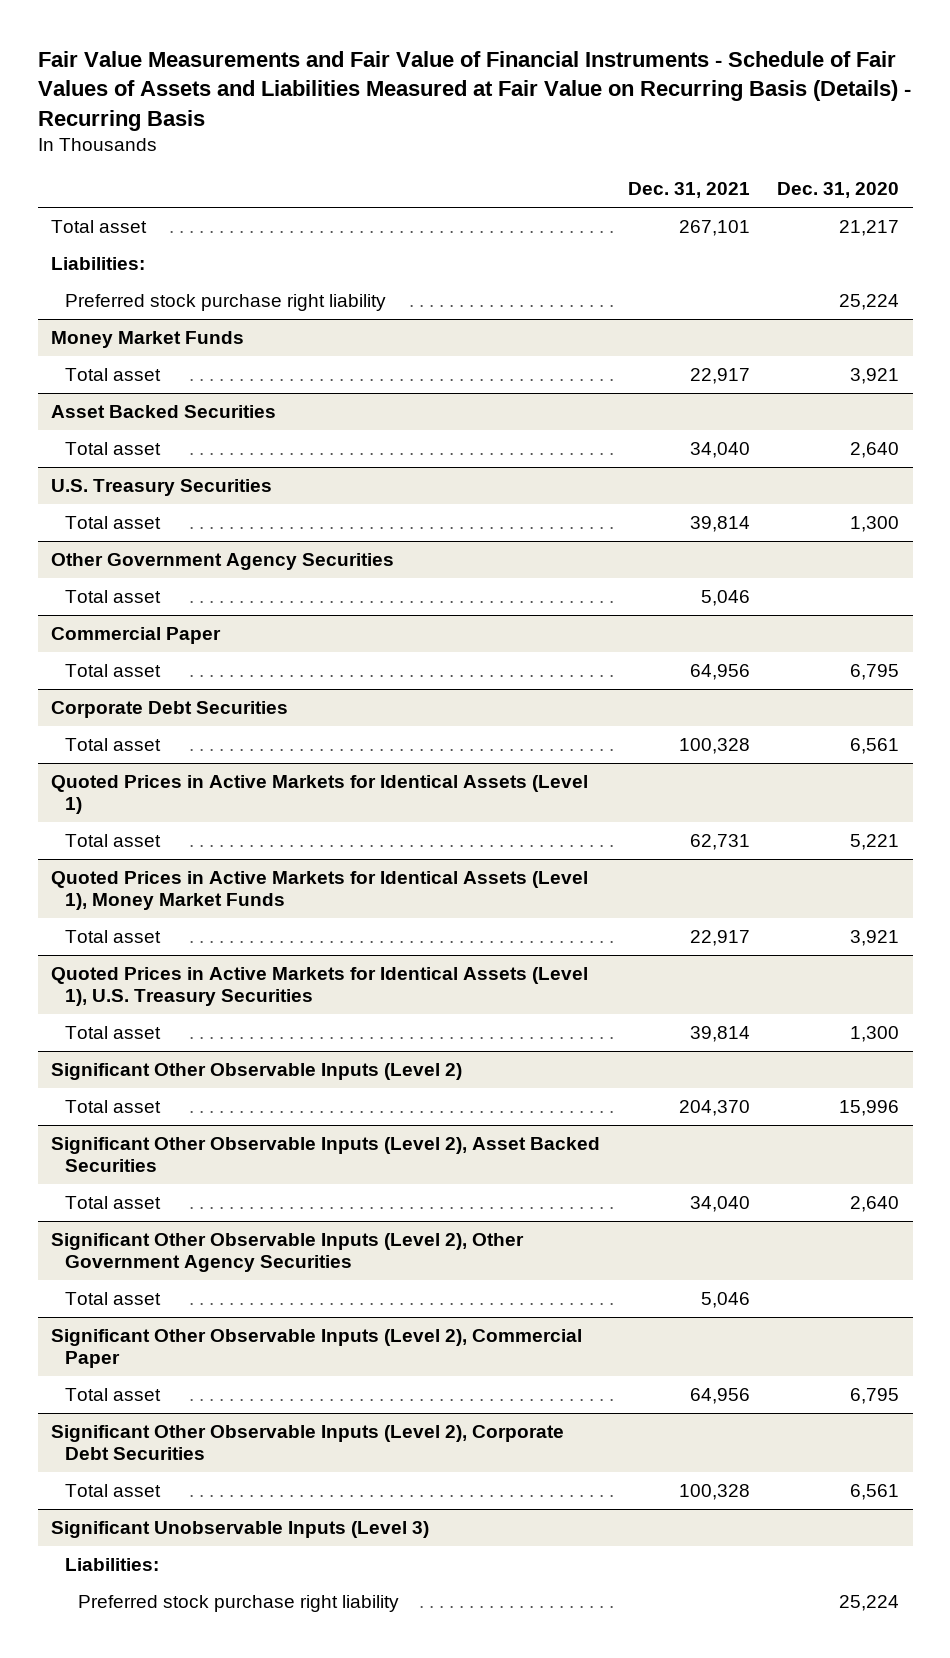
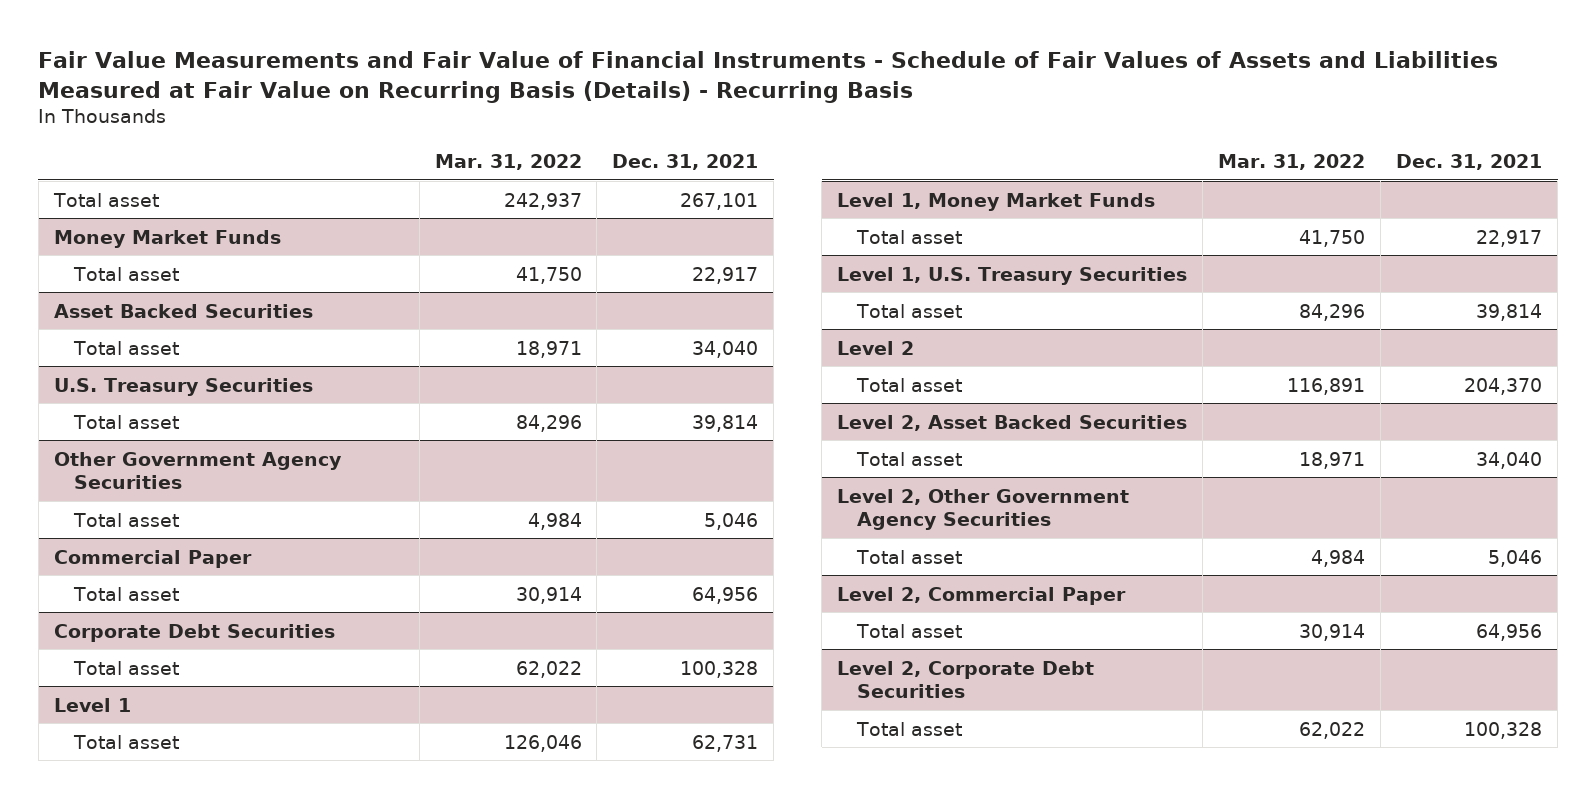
- | Dec. 31, 2021 | Dec. 31, 2020
+ | Mar. 31, 2022 | Dec. 31, 2021
- Liabilities:
- Preferred stock purchase right liability | | 25,224
- Quoted Prices in Active Markets for Identical Assets (Level 1)
+ Level 1
- Quoted Prices in Active Markets for Identical Assets (Level 1), Money Market Funds
+ Level 1, Money Market Funds
- Quoted Prices in Active Markets for Identical Assets (Level 1), U.S. Treasury Securities
+ Level 1, U.S. Treasury Securities
- Significant Other Observable Inputs (Level 2)
+ Level 2
- Significant Other Observable Inputs (Level 2), Asset Backed Securities
+ Level 2, Asset Backed Securities
- Significant Other Observable Inputs (Level 2), Other Government Agency Securities
+ Level 2, Other Government Agency Securities
- Significant Other Observable Inputs (Level 2), Commercial Paper
+ Level 2, Commercial Paper
- Significant Other Observable Inputs (Level 2), Corporate Debt Securities
+ Level 2, Corporate Debt Securities
- Significant Unobservable Inputs (Level 3)
- Liabilities:
- Preferred stock purchase right liability | | 25,224

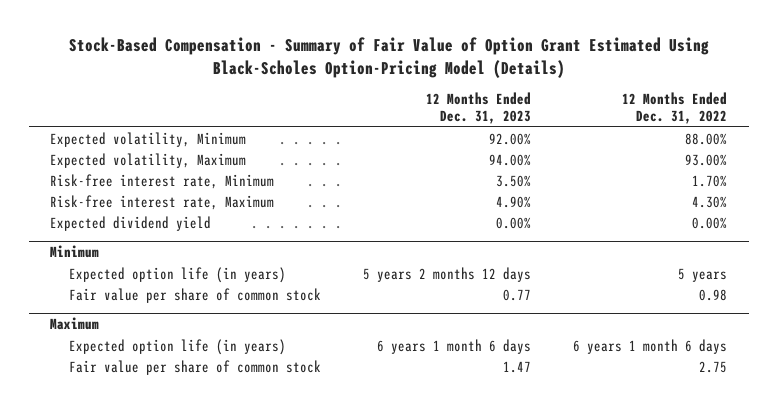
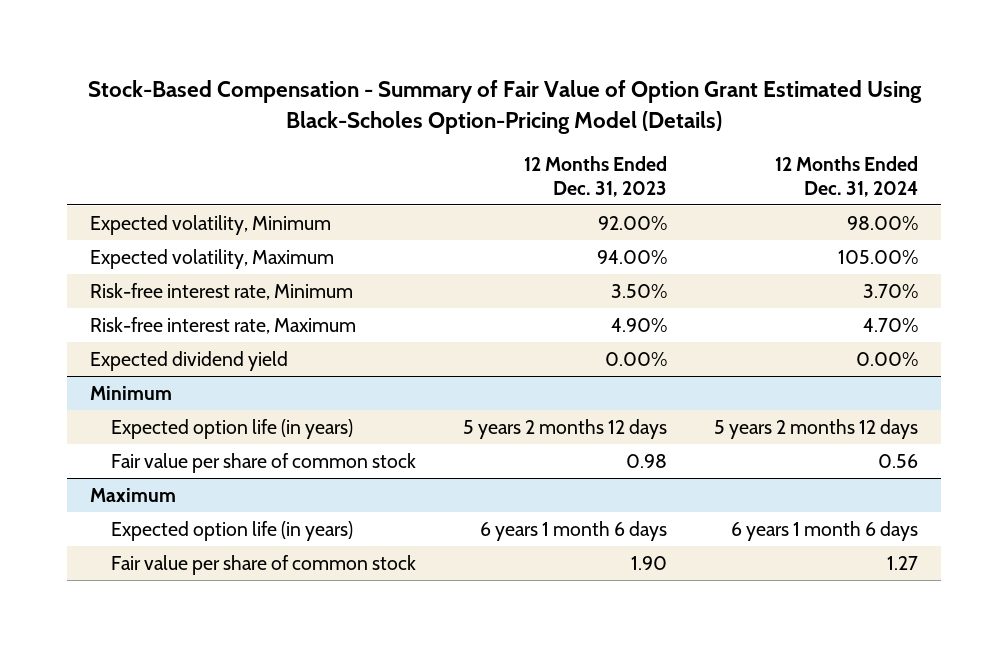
- | 12 Months Ended Dec. 31, 2023 | 12 Months Ended Dec. 31, 2022
+ | 12 Months Ended Dec. 31, 2023 | 12 Months Ended Dec. 31, 2024
@ Minimum
- Fair value per share of common stock | 0.77 | 0.98
+ Fair value per share of common stock | 0.98 | 0.56
@ Maximum
- Fair value per share of common stock | 1.47 | 2.75
+ Fair value per share of common stock | 1.90 | 1.27

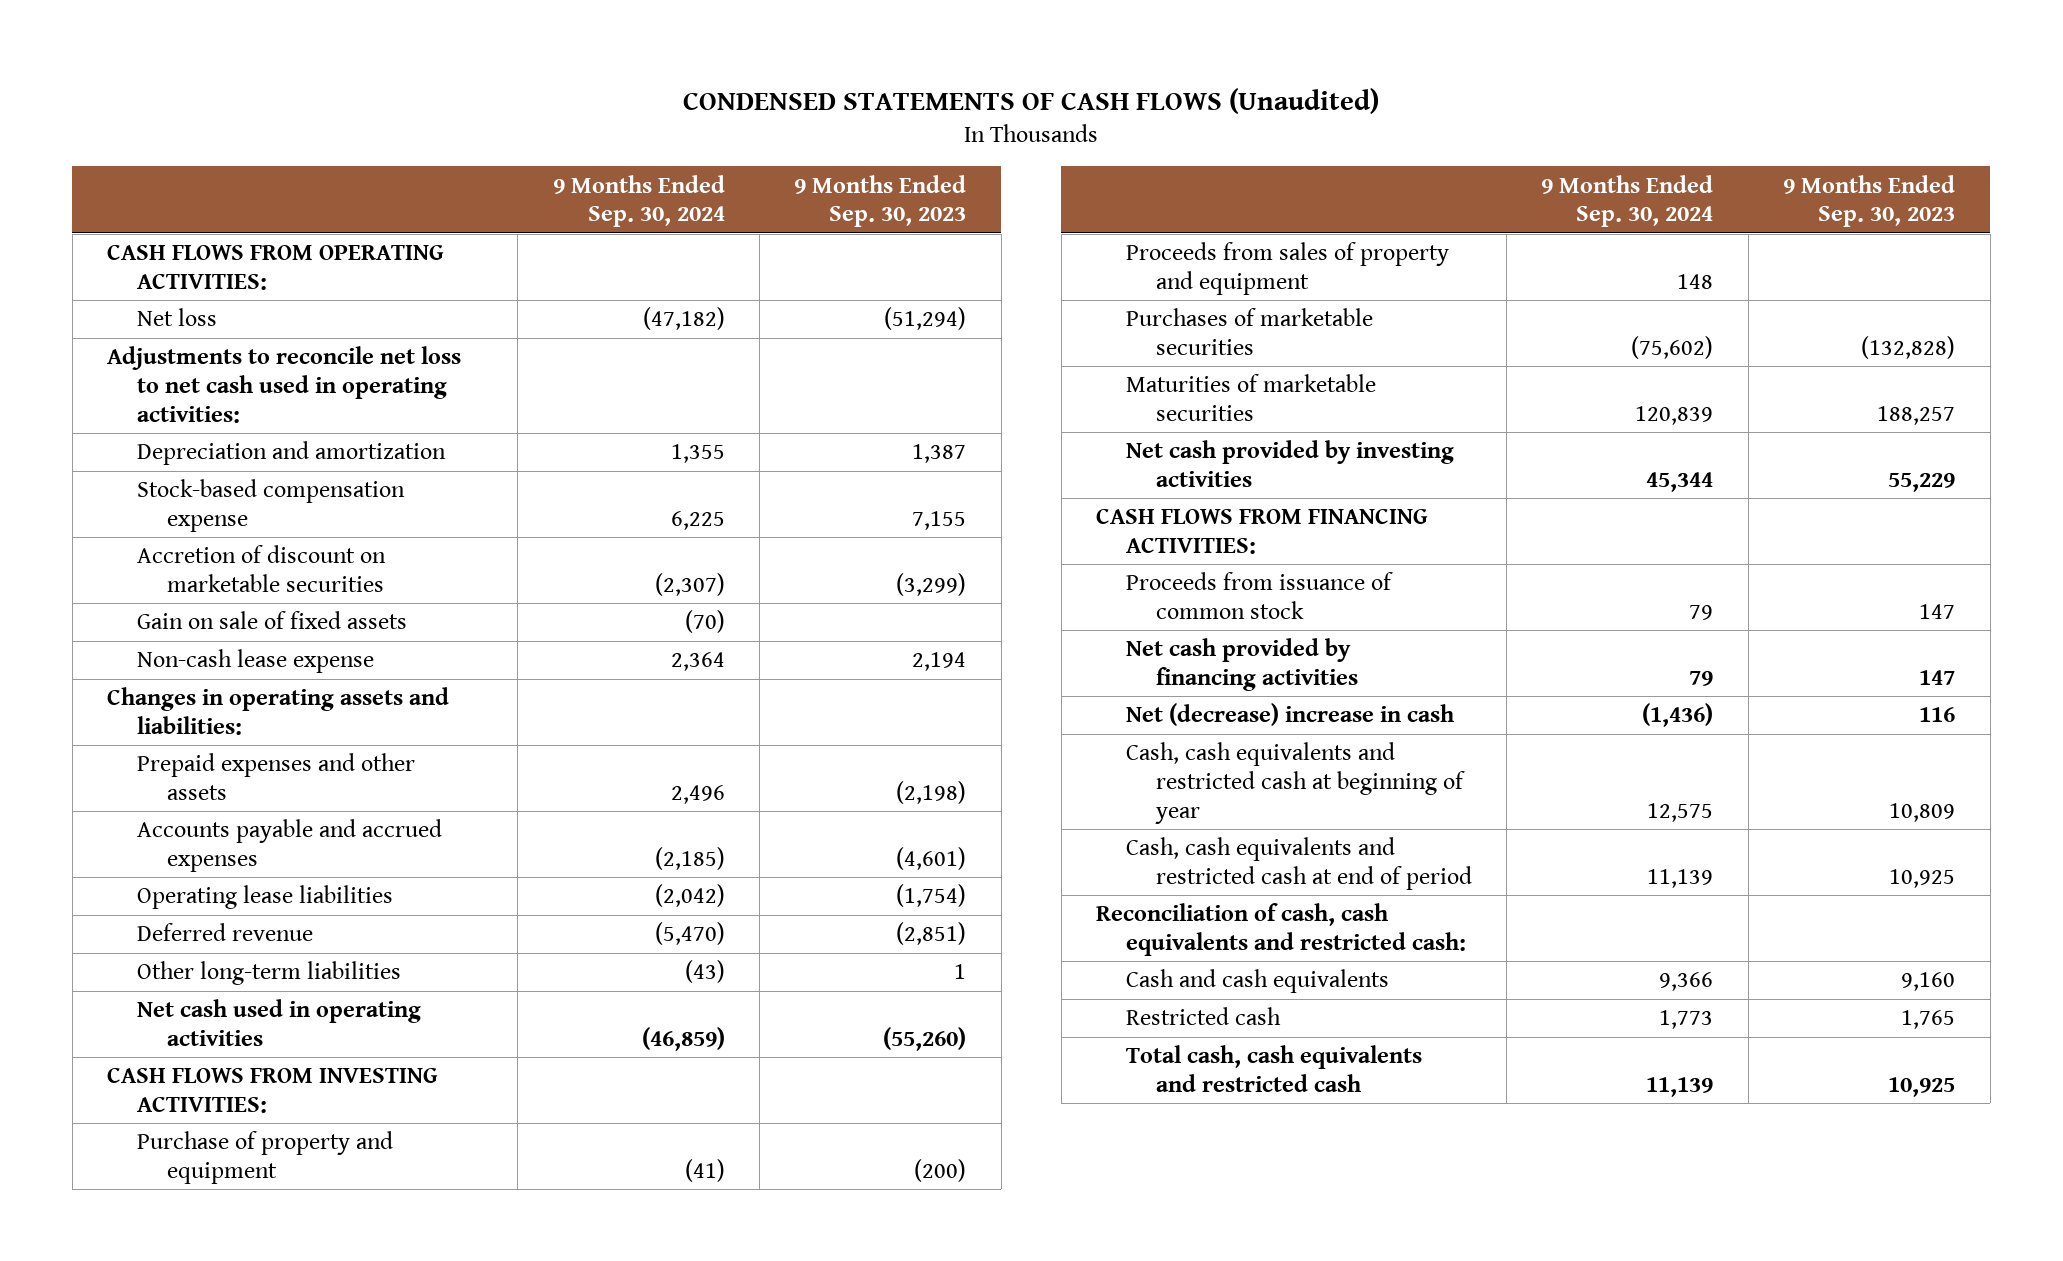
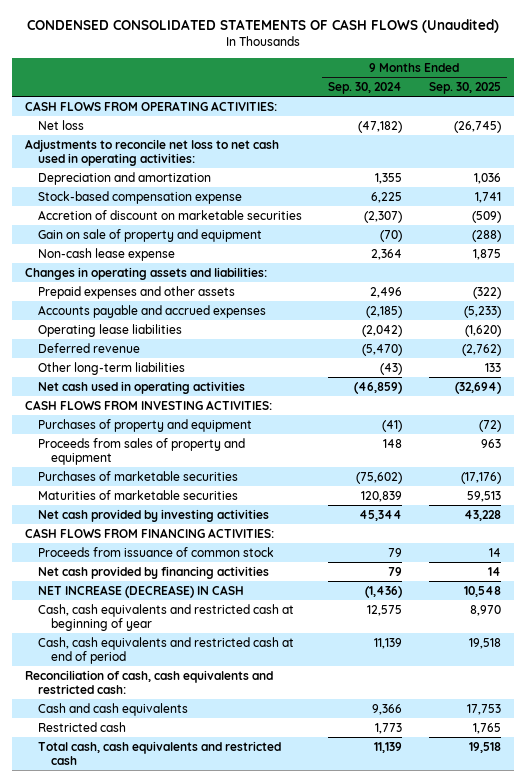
- CONDENSED STATEMENTS OF CASH FLOWS (Unaudited)
+ CONDENSED CONSOLIDATED STATEMENTS OF CASH FLOWS (Unaudited)
- | 9 Months Ended Sep. 30, 2024 | 9 Months Ended Sep. 30, 2023
+ | 9 Months Ended Sep. 30, 2024 | 9 Months Ended Sep. 30, 2025
- Gain on sale of fixed assets | (70) |
+ Gain on sale of property and equipment | (70) | (288)
- Purchase of property and equipment | (41) | (200)
+ Purchases of property and equipment | (41) | (72)
- Net (decrease) increase in cash | (1,436) | 116
+ NET INCREASE (DECREASE) IN CASH | (1,436) | 10,548

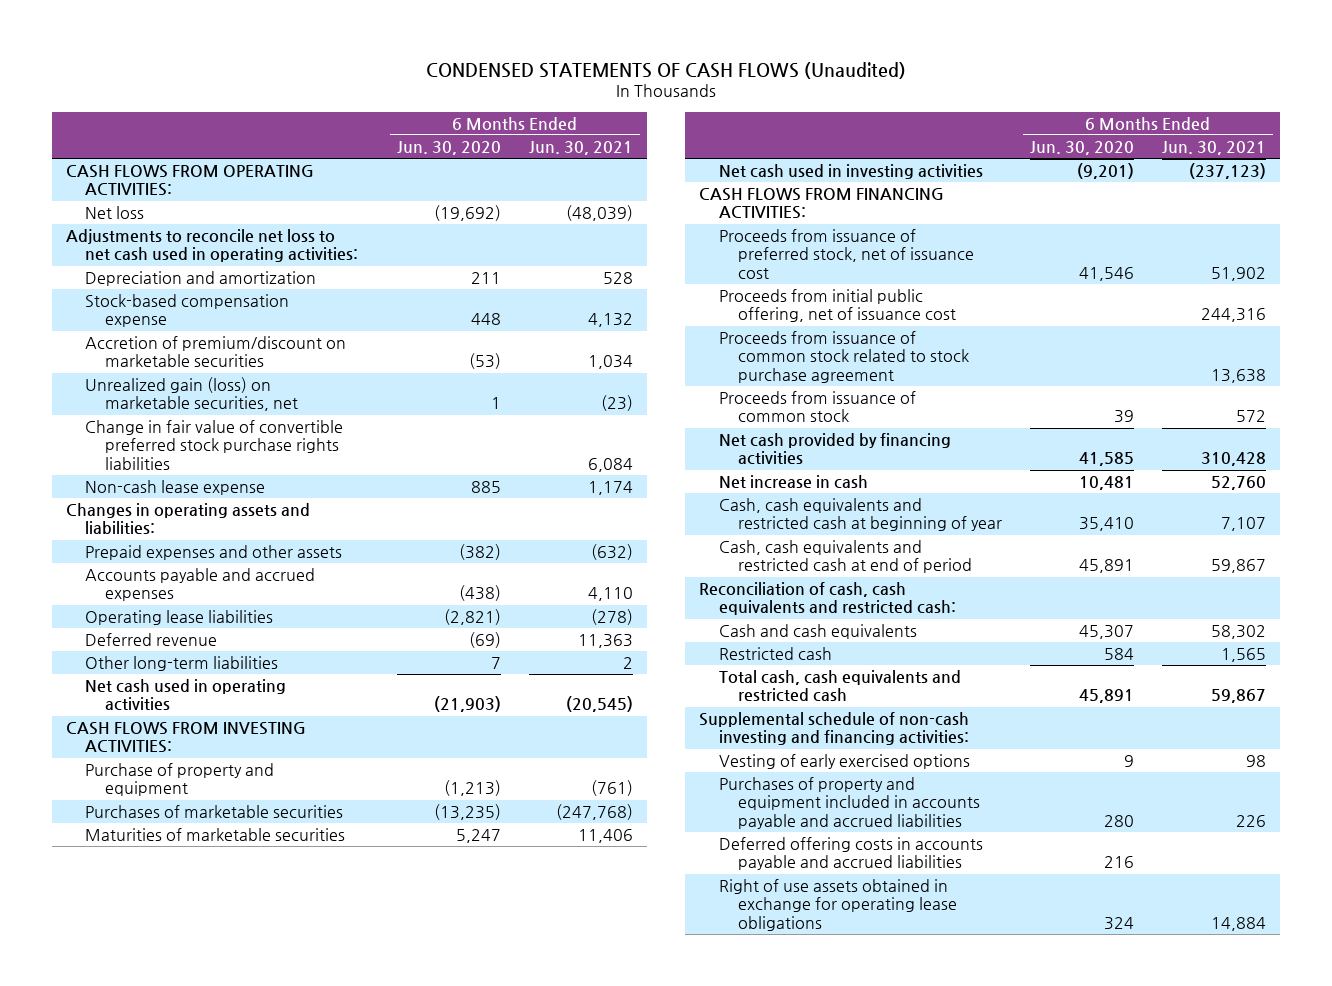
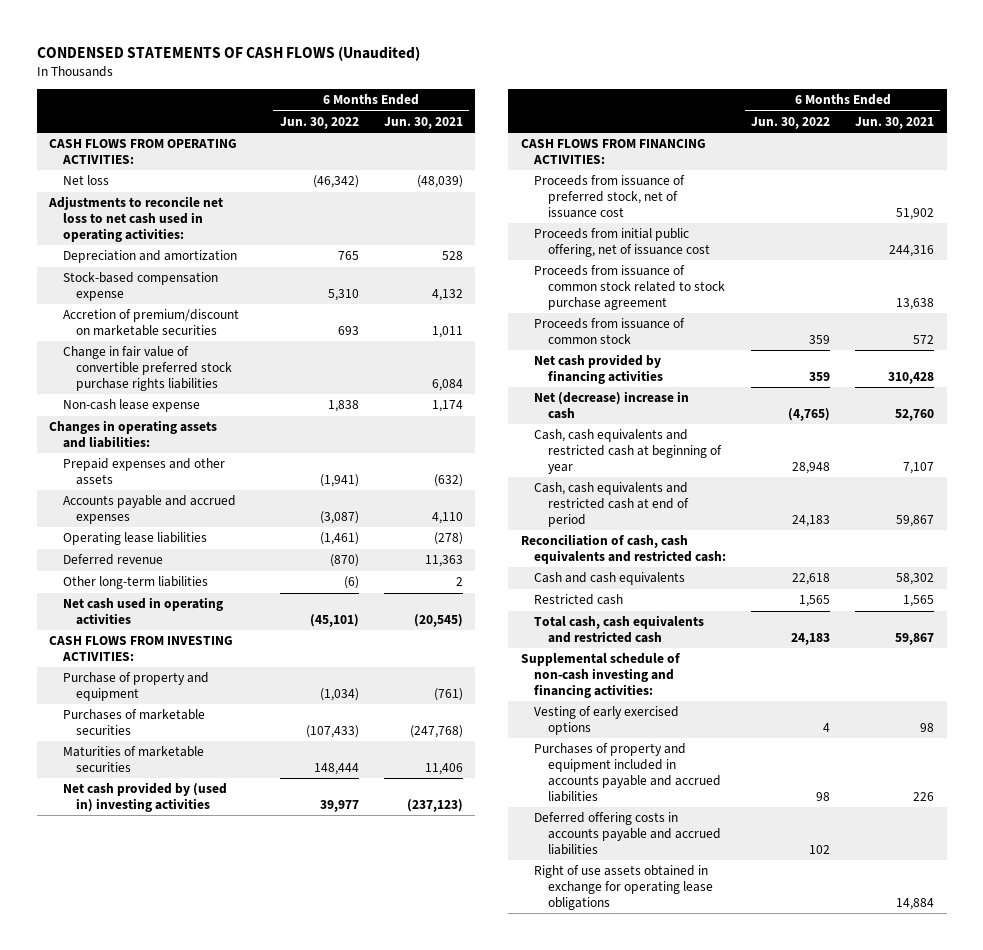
- | 6 Months Ended Jun. 30, 2020 | 6 Months Ended Jun. 30, 2021
+ | 6 Months Ended Jun. 30, 2022 | 6 Months Ended Jun. 30, 2021
- Accretion of premium/discount on marketable securities | (53) | 1,034
- Unrealized gain (loss) on marketable securities, net | 1 | (23)
+ Accretion of premium/discount on marketable securities | 693 | 1,011
- Net cash used in investing activities | (9,201) | (237,123)
+ Net cash provided by (used in) investing activities | 39,977 | (237,123)
- Net increase in cash | 10,481 | 52,760
+ Net (decrease) increase in cash | (4,765) | 52,760

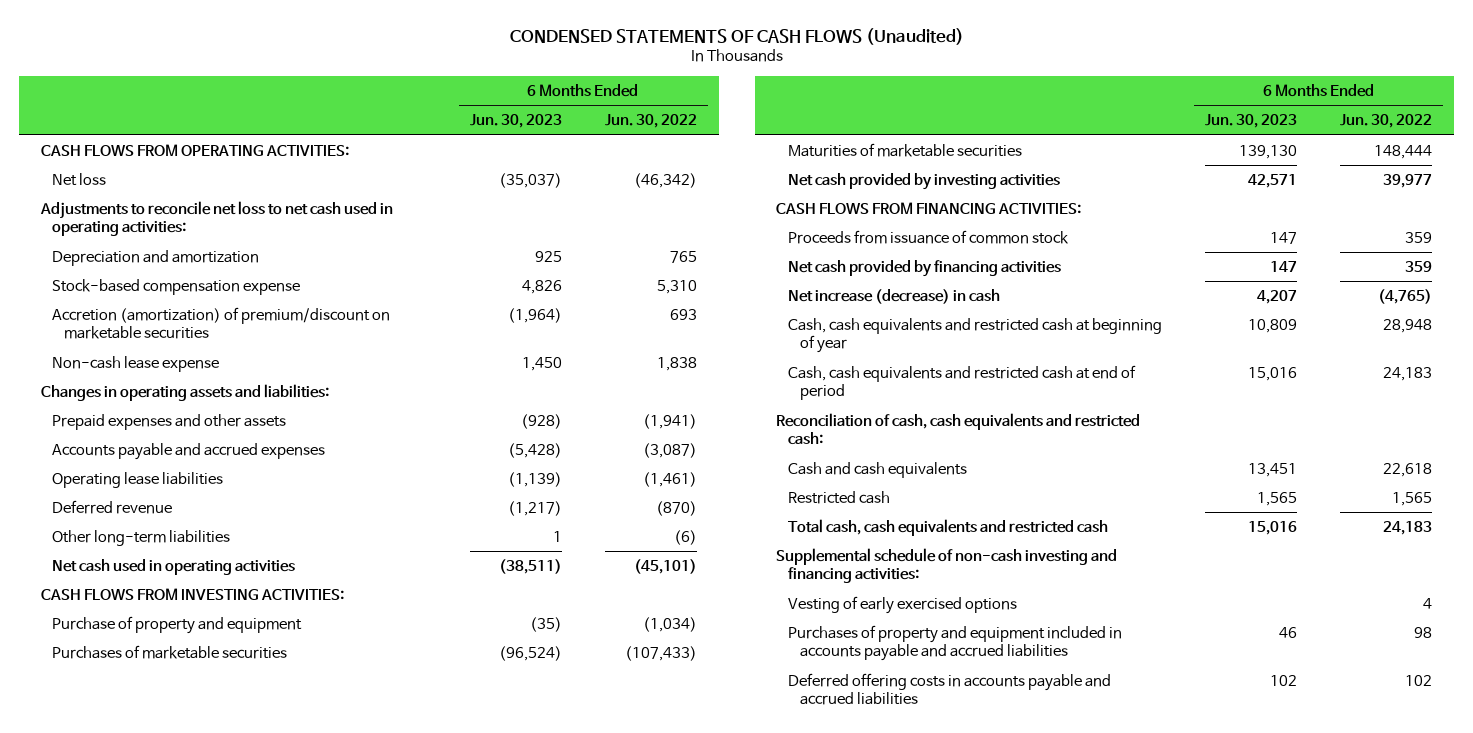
- | 6 Months Ended Jun. 30, 2022 | 6 Months Ended Jun. 30, 2021
+ | 6 Months Ended Jun. 30, 2023 | 6 Months Ended Jun. 30, 2022
- Accretion of premium/discount on marketable securities | 693 | 1,011
- Change in fair value of convertible preferred stock purchase rights liabilities | | 6,084
+ Accretion (amortization) of premium/discount on marketable securities | (1,964) | 693
- Net cash provided by (used in) investing activities | 39,977 | (237,123)
+ Net cash provided by investing activities | 42,571 | 39,977
- Proceeds from issuance of preferred stock, net of issuance cost | | 51,902
- Proceeds from initial public offering, net of issuance cost | | 244,316
- Proceeds from issuance of common stock related to stock purchase agreement | | 13,638
- Net (decrease) increase in cash | (4,765) | 52,760
+ Net increase (decrease) in cash | 4,207 | (4,765)
- Right of use assets obtained in exchange for operating lease obligations | | 14,884

